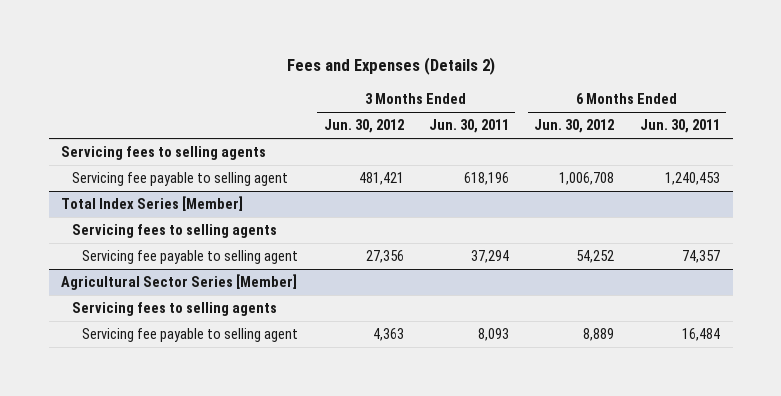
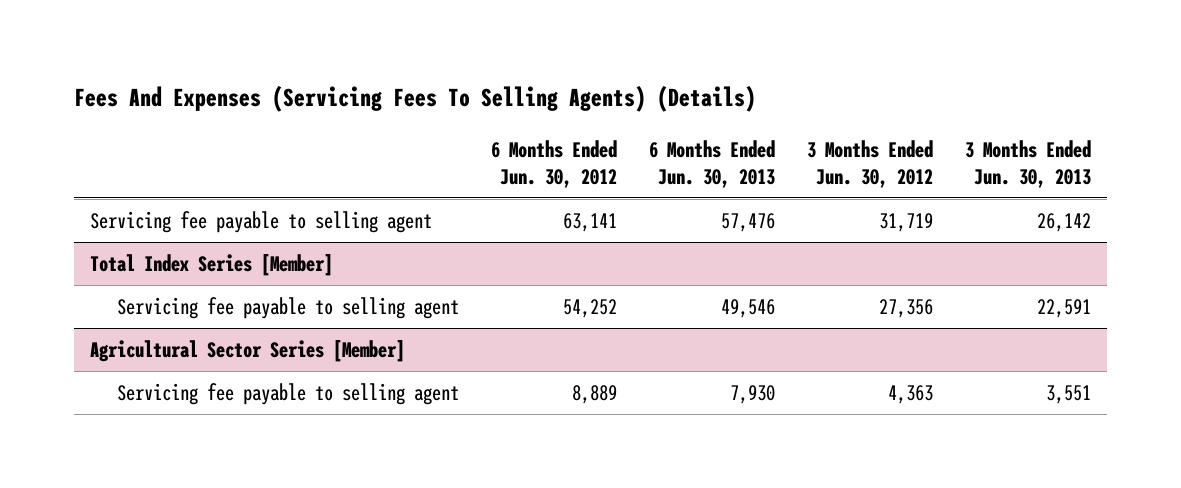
- Fees and Expenses (Details 2)
+ Fees And Expenses (Servicing Fees To Selling Agents) (Details)
- | 3 Months Ended Jun. 30, 2012 | 3 Months Ended Jun. 30, 2011 | 6 Months Ended Jun. 30, 2012 | 6 Months Ended Jun. 30, 2011
+ | 6 Months Ended Jun. 30, 2012 | 6 Months Ended Jun. 30, 2013 | 3 Months Ended Jun. 30, 2012 | 3 Months Ended Jun. 30, 2013
- Servicing fees to selling agents
- Servicing fee payable to selling agent | 481,421 | 618,196 | 1,006,708 | 1,240,453
+ Servicing fee payable to selling agent | 63,141 | 57,476 | 31,719 | 26,142
@ Total Index Series [Member]
- Servicing fees to selling agents
@ Agricultural Sector Series [Member]
- Servicing fees to selling agents

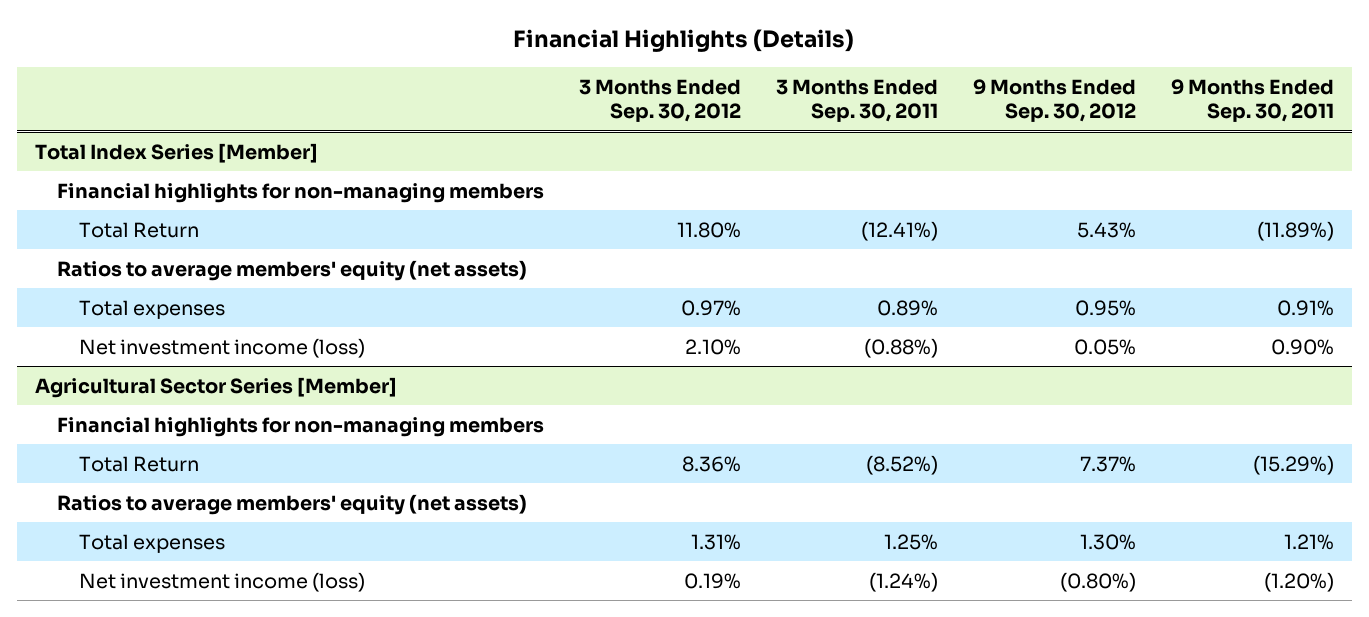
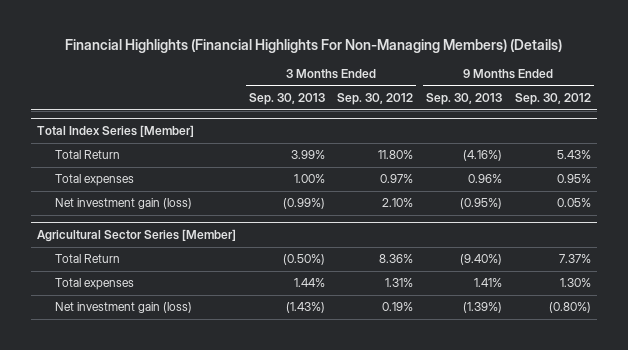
- Financial Highlights (Details)
+ Financial Highlights (Financial Highlights For Non-Managing Members) (Details)
- | 3 Months Ended Sep. 30, 2012 | 3 Months Ended Sep. 30, 2011 | 9 Months Ended Sep. 30, 2012 | 9 Months Ended Sep. 30, 2011
+ | 3 Months Ended Sep. 30, 2013 | 3 Months Ended Sep. 30, 2012 | 9 Months Ended Sep. 30, 2013 | 9 Months Ended Sep. 30, 2012
@ Total Index Series [Member]
- Financial highlights for non-managing members
- Ratios to average members' equity (net assets)
- Net investment income (loss) | 2.10% | (0.88%) | 0.05% | 0.90%
+ Net investment gain (loss) | (0.99%) | 2.10% | (0.95%) | 0.05%
@ Agricultural Sector Series [Member]
- Financial highlights for non-managing members
- Ratios to average members' equity (net assets)
- Net investment income (loss) | 0.19% | (1.24%) | (0.80%) | (1.20%)
+ Net investment gain (loss) | (1.43%) | 0.19% | (1.39%) | (0.80%)

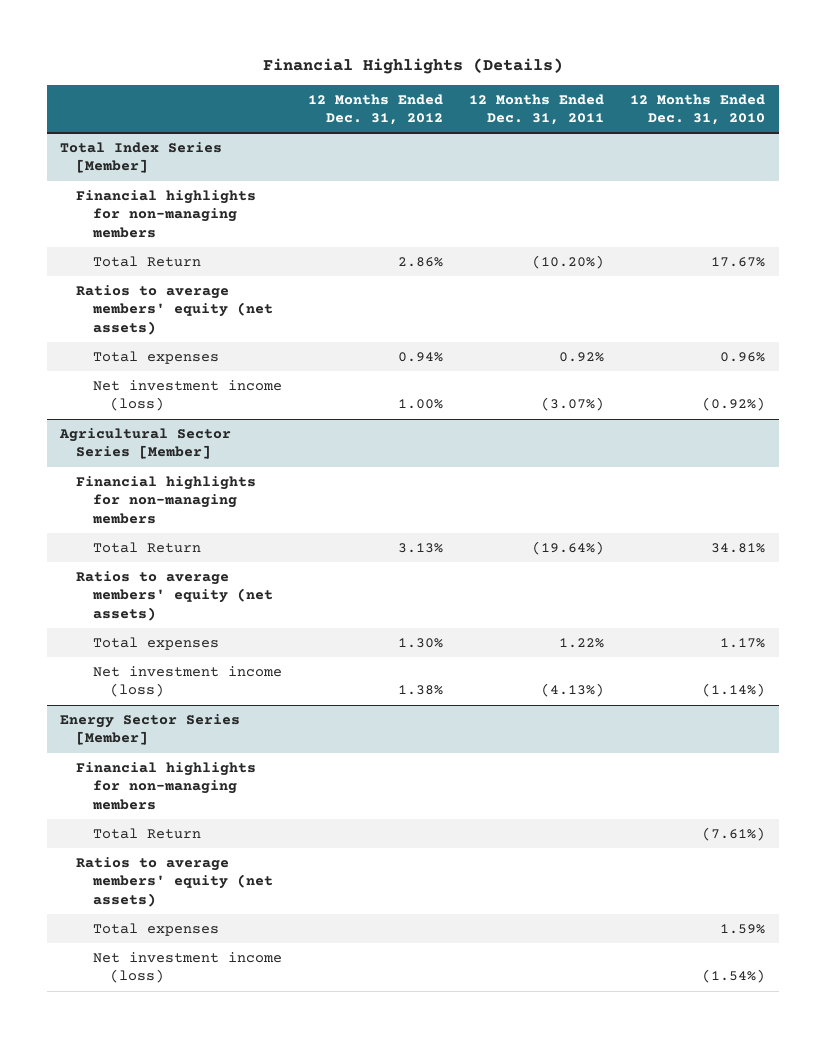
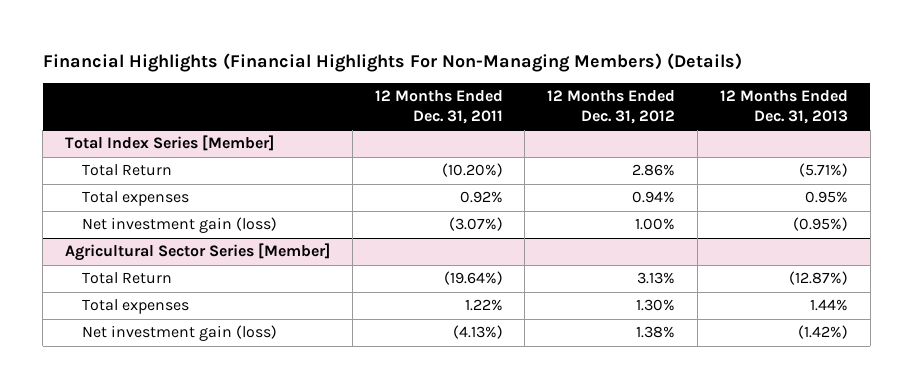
- Financial Highlights (Details)
+ Financial Highlights (Financial Highlights For Non-Managing Members) (Details)
- | 12 Months Ended Dec. 31, 2012 | 12 Months Ended Dec. 31, 2011 | 12 Months Ended Dec. 31, 2010
+ | 12 Months Ended Dec. 31, 2011 | 12 Months Ended Dec. 31, 2012 | 12 Months Ended Dec. 31, 2013
@ Total Index Series [Member]
- Financial highlights for non-managing members
- Ratios to average members' equity (net assets)
- Net investment income (loss) | 1.00% | (3.07%) | (0.92%)
+ Net investment gain (loss) | (3.07%) | 1.00% | (0.95%)
@ Agricultural Sector Series [Member]
- Financial highlights for non-managing members
- Ratios to average members' equity (net assets)
- Net investment income (loss) | 1.38% | (4.13%) | (1.14%)
- Energy Sector Series [Member]
- Financial highlights for non-managing members
- Total Return | | | (7.61%)
- Ratios to average members' equity (net assets)
- Total expenses | | | 1.59%
- Net investment income (loss) | | | (1.54%)
@ Agricultural Sector Series [Member]
+ Net investment gain (loss) | (4.13%) | 1.38% | (1.42%)

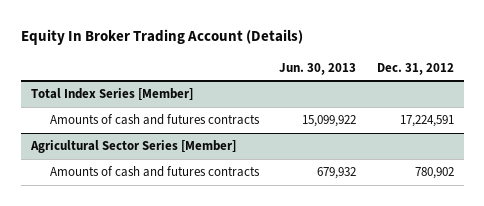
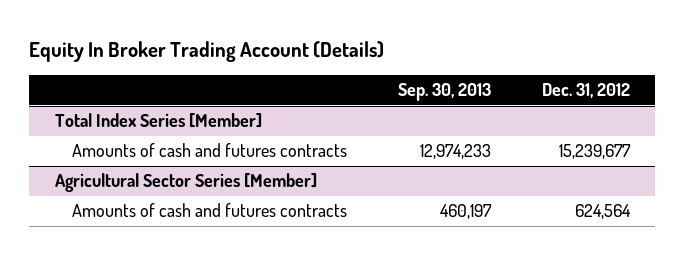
- | Jun. 30, 2013 | Dec. 31, 2012
+ | Sep. 30, 2013 | Dec. 31, 2012
@ Total Index Series [Member]
- Amounts of cash and futures contracts | 15,099,922 | 17,224,591
+ Amounts of cash and futures contracts | 12,974,233 | 15,239,677
@ Agricultural Sector Series [Member]
- Amounts of cash and futures contracts | 679,932 | 780,902
+ Amounts of cash and futures contracts | 460,197 | 624,564

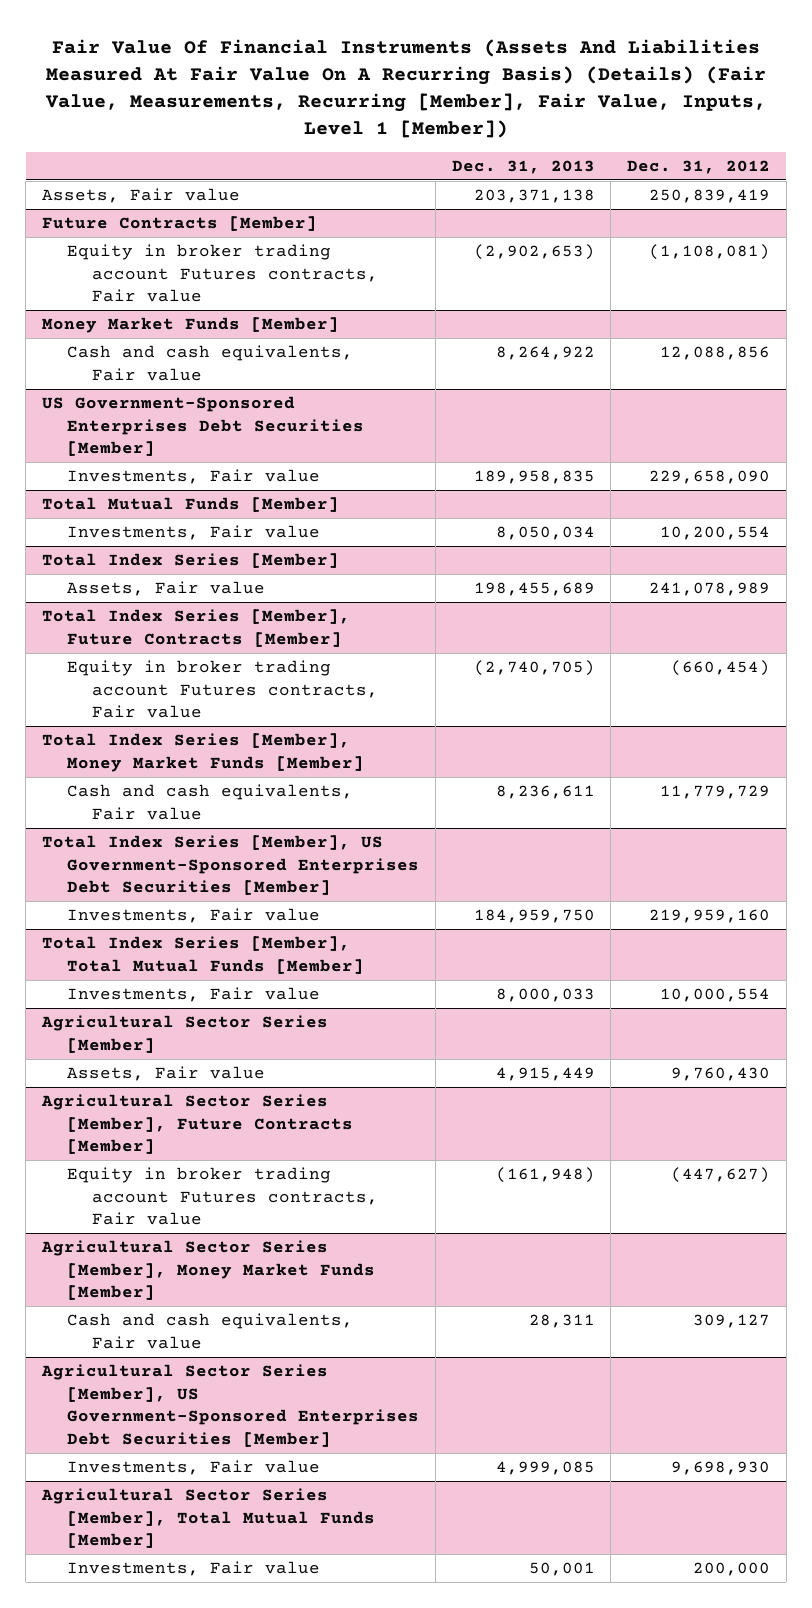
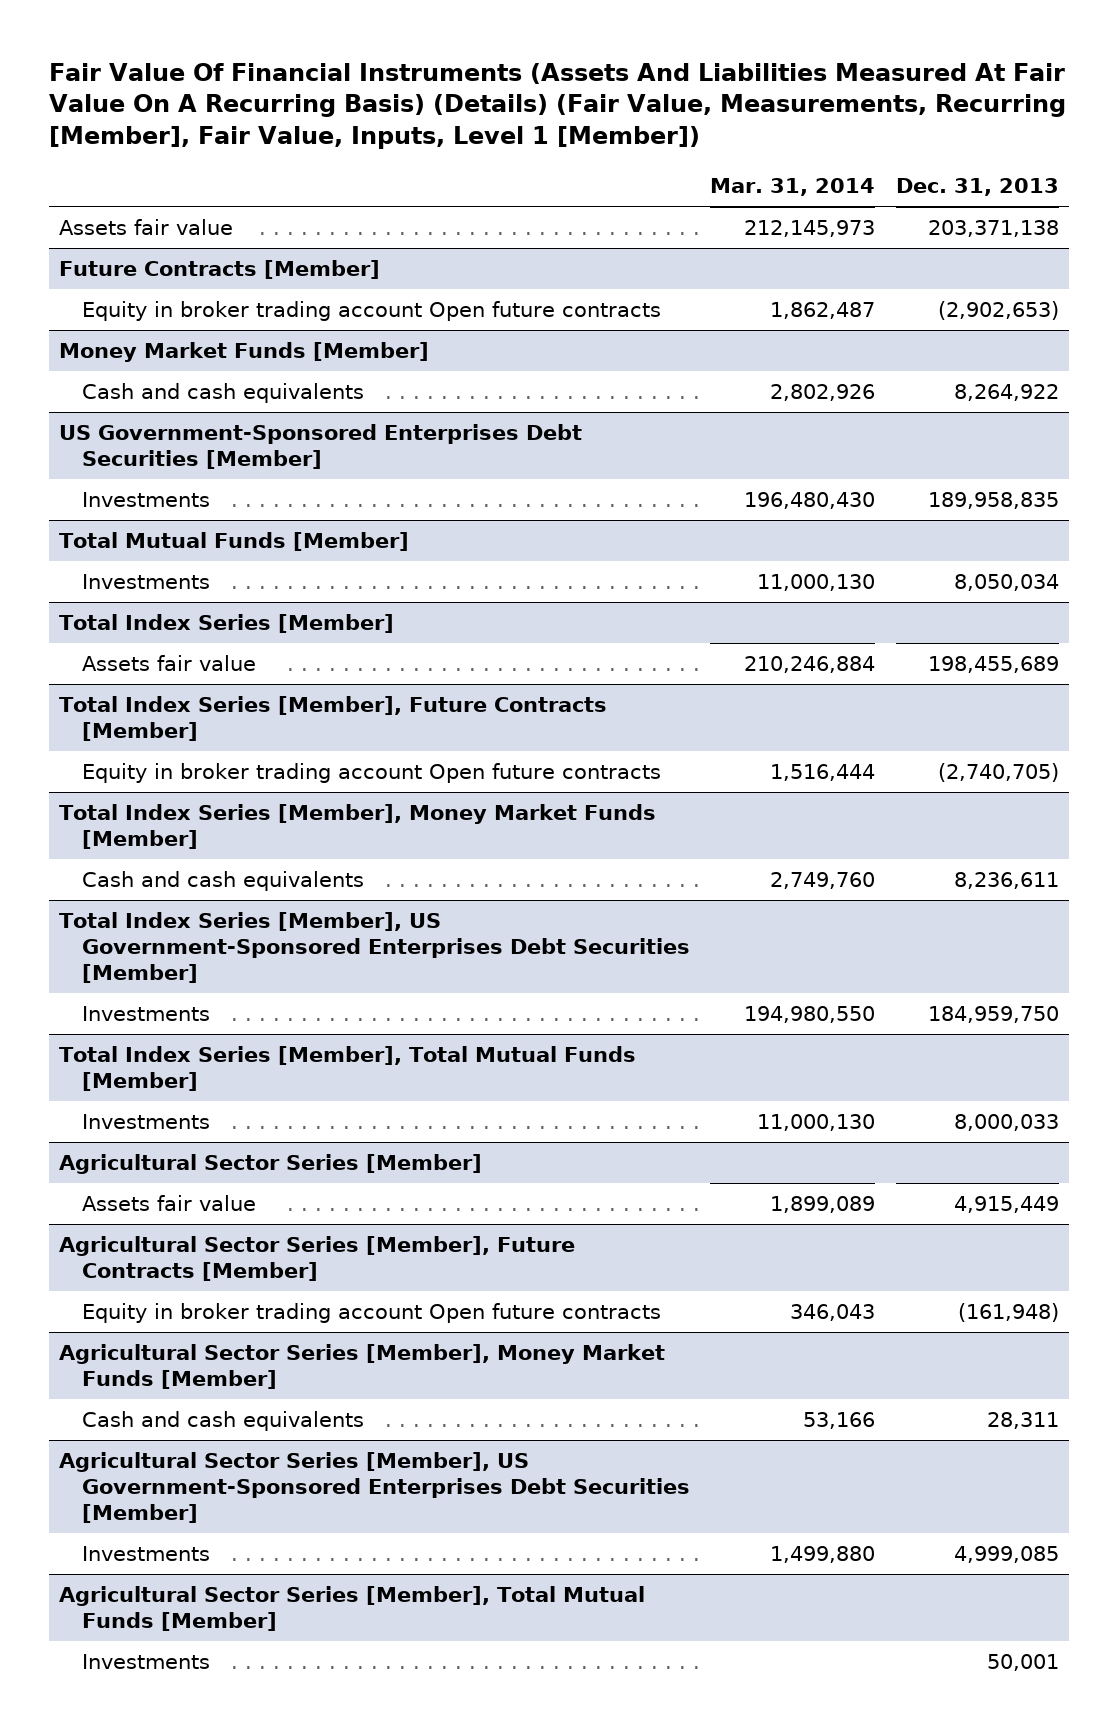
- | Dec. 31, 2013 | Dec. 31, 2012
+ | Mar. 31, 2014 | Dec. 31, 2013
- Assets, Fair value | 203,371,138 | 250,839,419
+ Assets fair value | 212,145,973 | 203,371,138
@ Future Contracts [Member]
- Equity in broker trading account Futures contracts, Fair value | (2,902,653) | (1,108,081)
+ Equity in broker trading account Open future contracts | 1,862,487 | (2,902,653)
@ Money Market Funds [Member]
- Cash and cash equivalents, Fair value | 8,264,922 | 12,088,856
+ Cash and cash equivalents | 2,802,926 | 8,264,922
@ US Government-Sponsored Enterprises Debt Securities [Member]
- Investments, Fair value | 189,958,835 | 229,658,090
+ Investments | 196,480,430 | 189,958,835
@ Total Mutual Funds [Member]
- Investments, Fair value | 8,050,034 | 10,200,554
+ Investments | 11,000,130 | 8,050,034
@ Total Index Series [Member]
- Assets, Fair value | 198,455,689 | 241,078,989
+ Assets fair value | 210,246,884 | 198,455,689
@ Total Index Series [Member], Future Contracts [Member]
- Equity in broker trading account Futures contracts, Fair value | (2,740,705) | (660,454)
+ Equity in broker trading account Open future contracts | 1,516,444 | (2,740,705)
@ Total Index Series [Member], Money Market Funds [Member]
- Cash and cash equivalents, Fair value | 8,236,611 | 11,779,729
+ Cash and cash equivalents | 2,749,760 | 8,236,611
@ Total Index Series [Member], US Government-Sponsored Enterprises Debt Securities [Member]
- Investments, Fair value | 184,959,750 | 219,959,160
+ Investments | 194,980,550 | 184,959,750
@ Total Index Series [Member], Total Mutual Funds [Member]
- Investments, Fair value | 8,000,033 | 10,000,554
+ Investments | 11,000,130 | 8,000,033
@ Agricultural Sector Series [Member]
- Assets, Fair value | 4,915,449 | 9,760,430
+ Assets fair value | 1,899,089 | 4,915,449
@ Agricultural Sector Series [Member], Future Contracts [Member]
- Equity in broker trading account Futures contracts, Fair value | (161,948) | (447,627)
+ Equity in broker trading account Open future contracts | 346,043 | (161,948)
@ Agricultural Sector Series [Member], Money Market Funds [Member]
- Cash and cash equivalents, Fair value | 28,311 | 309,127
+ Cash and cash equivalents | 53,166 | 28,311
@ Agricultural Sector Series [Member], US Government-Sponsored Enterprises Debt Securities [Member]
- Investments, Fair value | 4,999,085 | 9,698,930
+ Investments | 1,499,880 | 4,999,085
@ Agricultural Sector Series [Member], Total Mutual Funds [Member]
- Investments, Fair value | 50,001 | 200,000
+ Investments | | 50,001

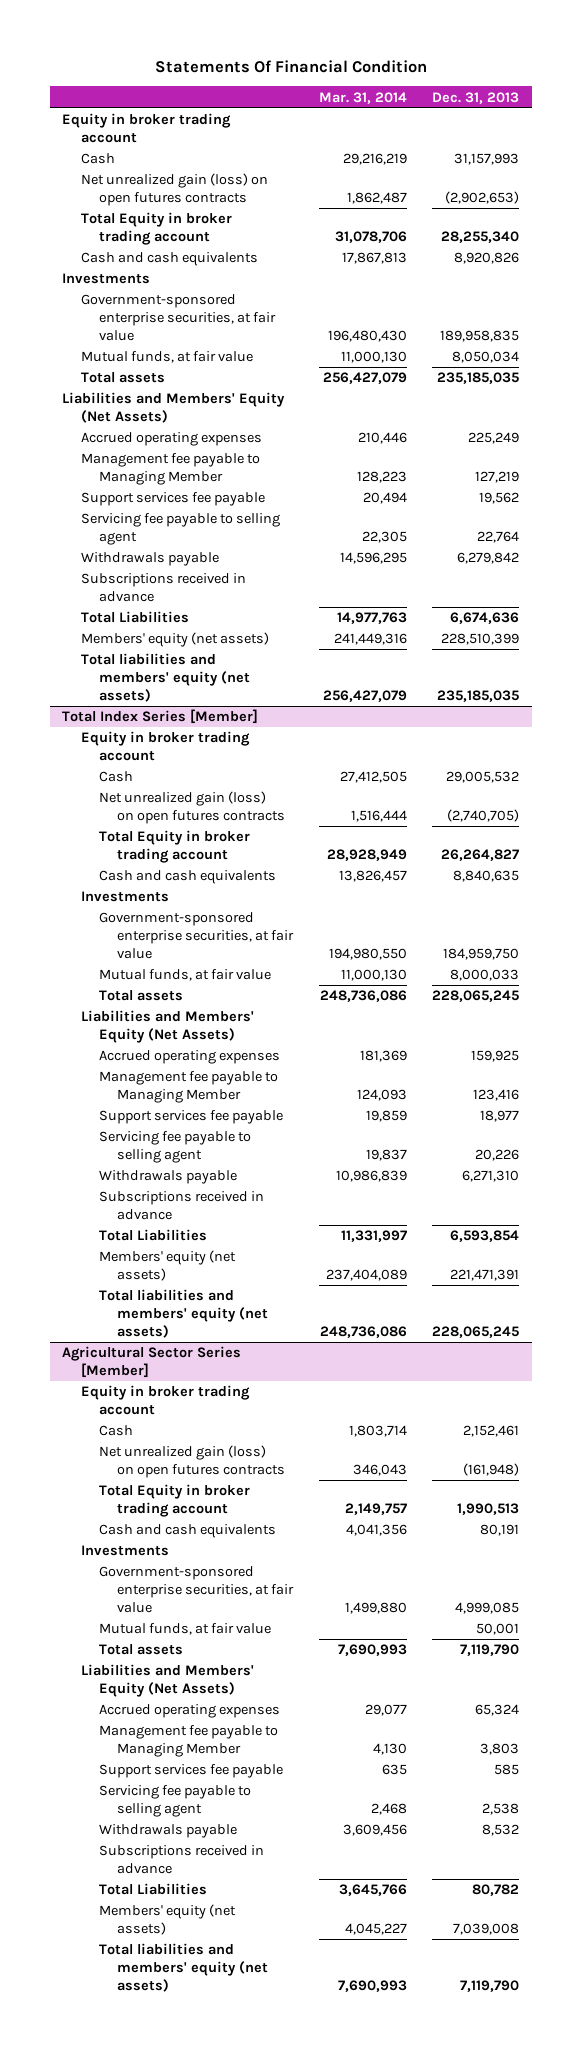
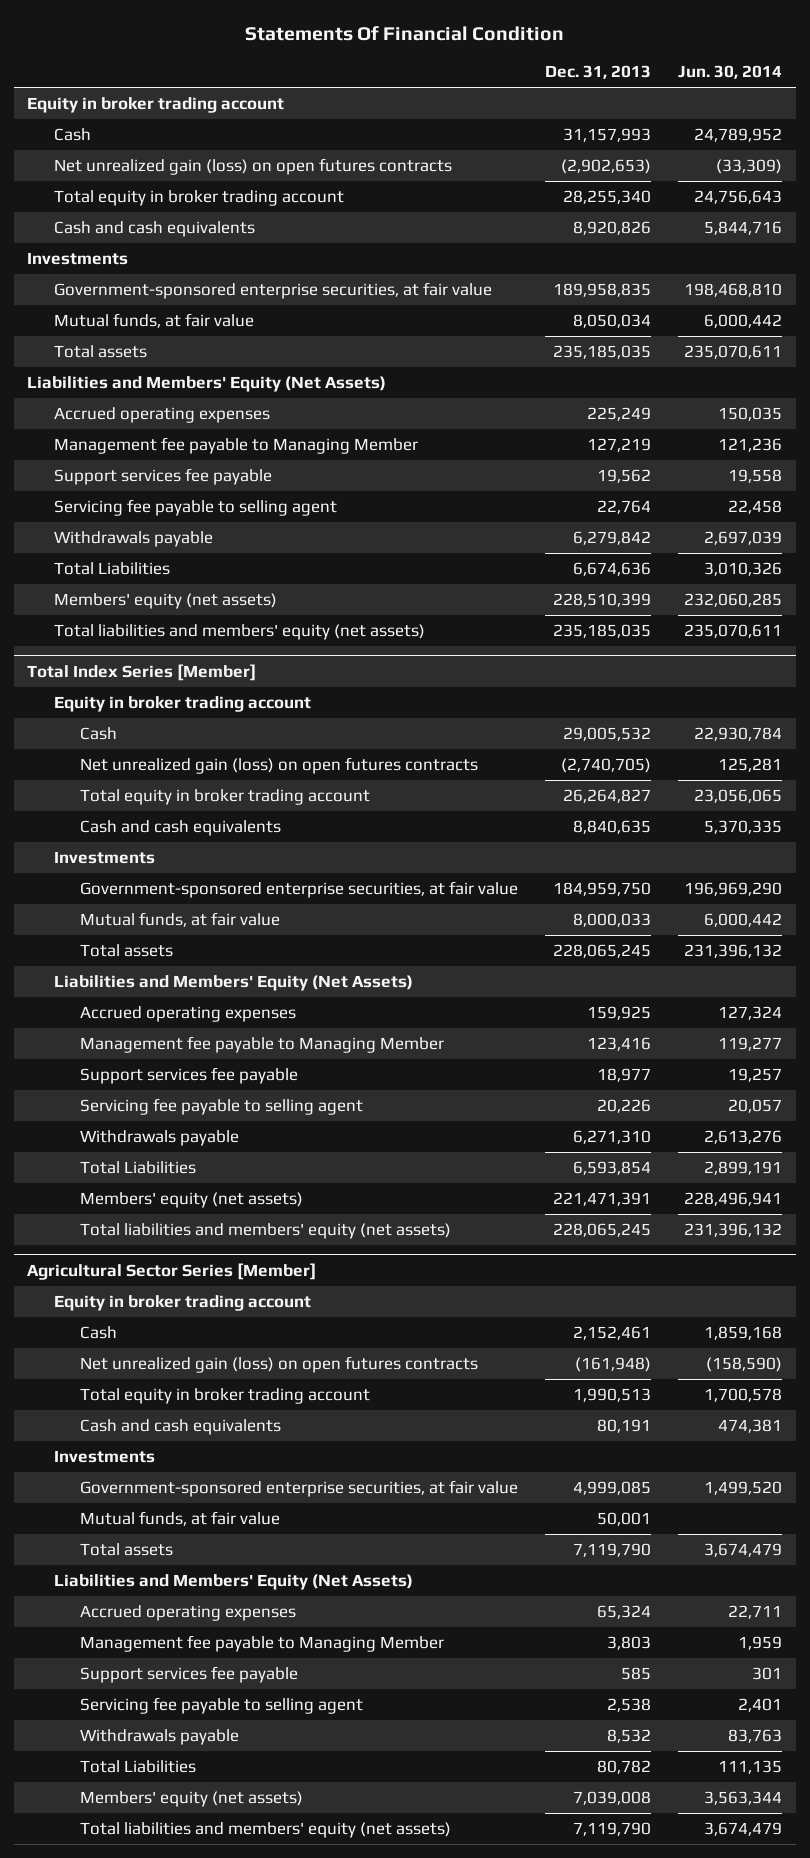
- | Mar. 31, 2014 | Dec. 31, 2013
+ | Dec. 31, 2013 | Jun. 30, 2014
- Total Equity in broker trading account | 31,078,706 | 28,255,340
+ Total equity in broker trading account | 28,255,340 | 24,756,643
- Subscriptions received in advance
@ Total Index Series [Member]
- Total Equity in broker trading account | 28,928,949 | 26,264,827
+ Total equity in broker trading account | 26,264,827 | 23,056,065
- Subscriptions received in advance
@ Agricultural Sector Series [Member]
- Total Equity in broker trading account | 2,149,757 | 1,990,513
+ Total equity in broker trading account | 1,990,513 | 1,700,578
- Subscriptions received in advance

